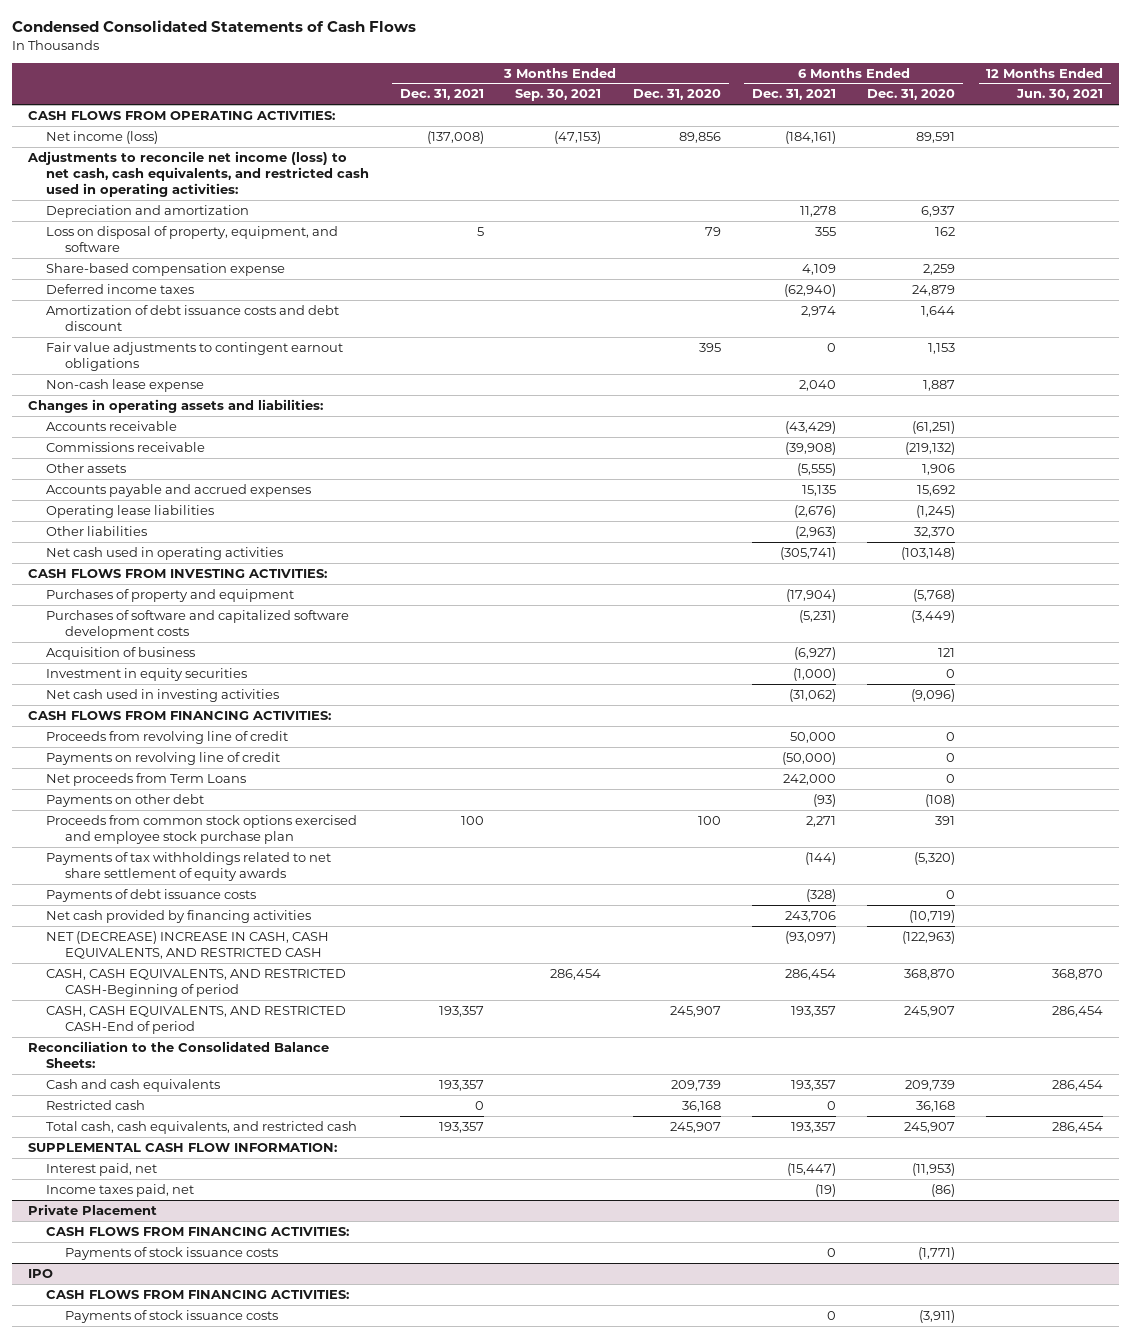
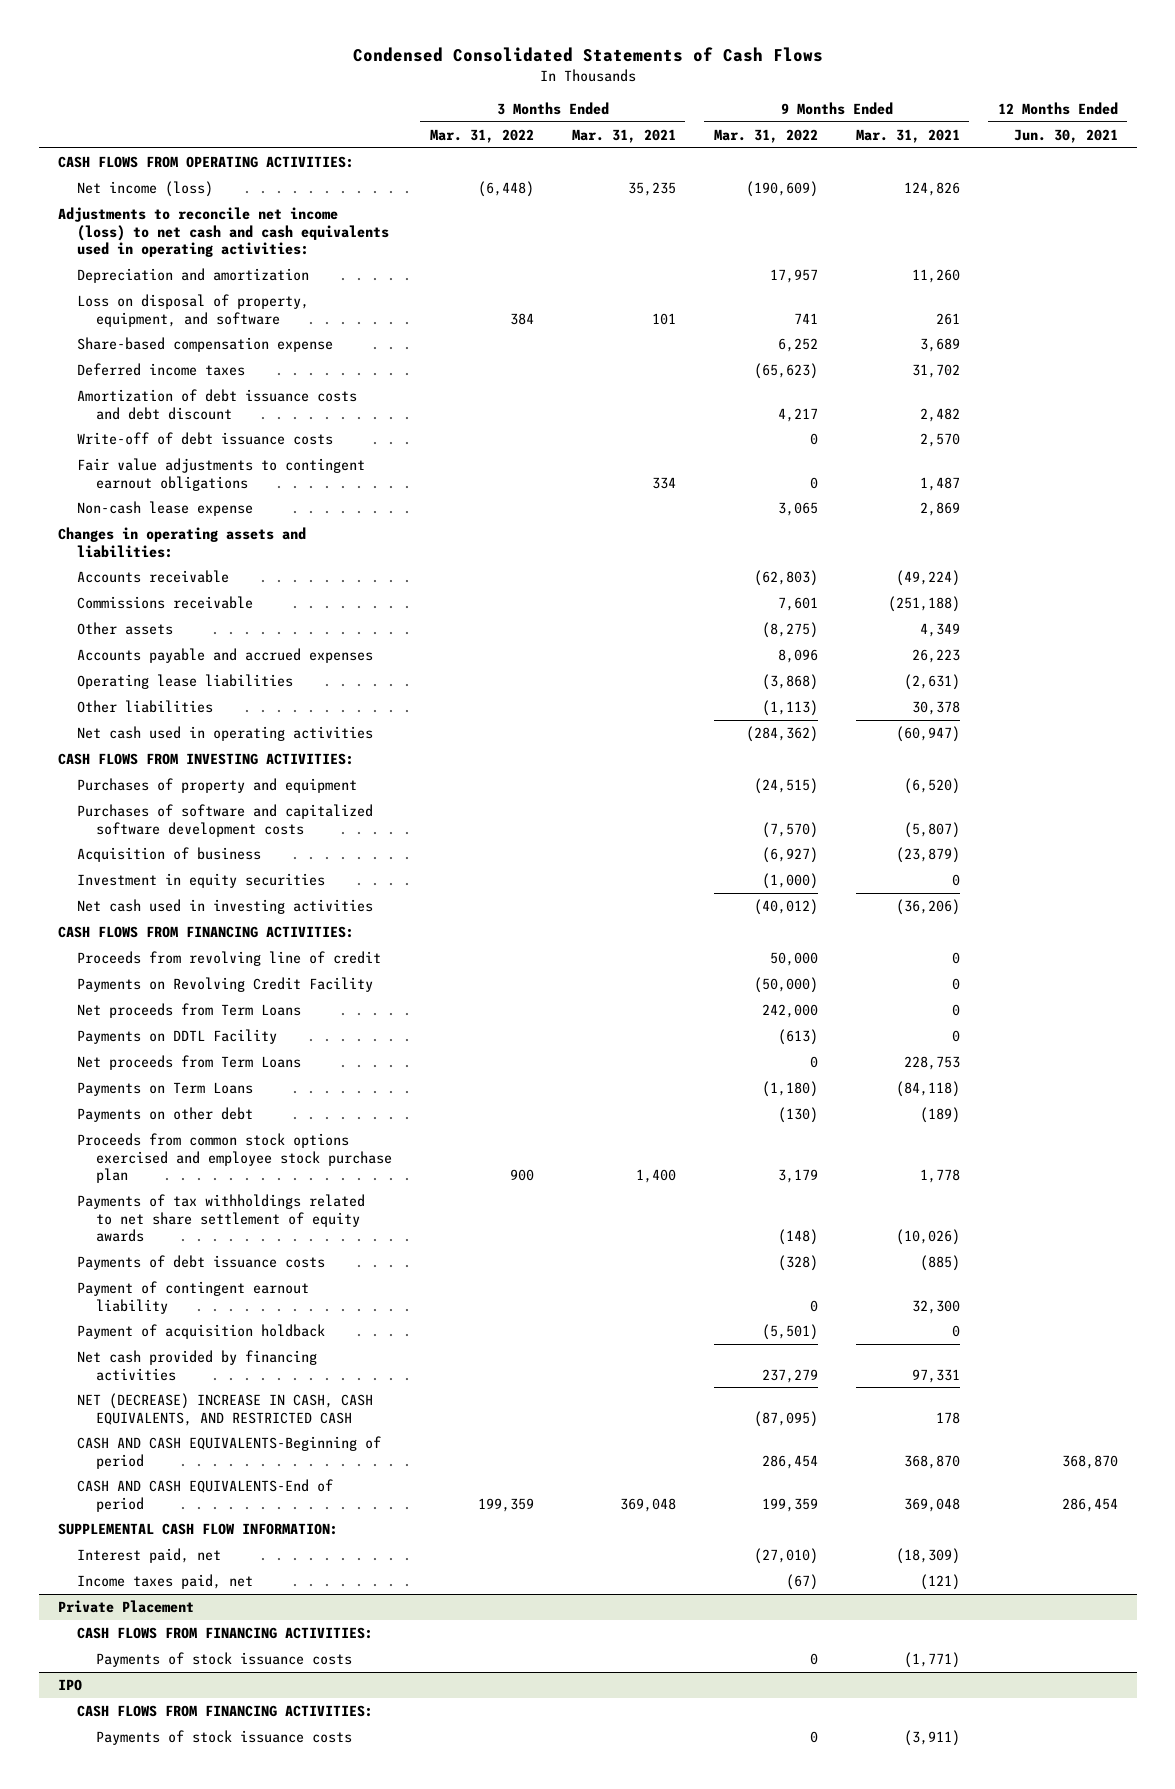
- | 3 Months Ended Dec. 31, 2021 | 3 Months Ended Sep. 30, 2021 | 3 Months Ended Dec. 31, 2020 | 6 Months Ended Dec. 31, 2021 | 6 Months Ended Dec. 31, 2020 | 12 Months Ended Jun. 30, 2021
+ | 3 Months Ended Mar. 31, 2022 | 3 Months Ended Mar. 31, 2021 | 9 Months Ended Mar. 31, 2022 | 9 Months Ended Mar. 31, 2021 | 12 Months Ended Jun. 30, 2021
- Adjustments to reconcile net income (loss) to net cash, cash equivalents, and restricted cash used in operating activities:
+ Adjustments to reconcile net income (loss) to net cash and cash equivalents used in operating activities:
+ Write-off of debt issuance costs | | | 0 | 2,570 |
- Payments on revolving line of credit | | | | (50,000) | 0 |
+ Payments on Revolving Credit Facility | | | (50,000) | 0 |
+ Payments on DDTL Facility | | | (613) | 0 |
+ Net proceeds from Term Loans | | | 0 | 228,753 |
+ Payments on Term Loans | | | (1,180) | (84,118) |
+ Payment of contingent earnout liability | | | 0 | 32,300 |
+ Payment of acquisition holdback | | | (5,501) | 0 |
- CASH, CASH EQUIVALENTS, AND RESTRICTED CASH-Beginning of period | | 286,454 | | 286,454 | 368,870 | 368,870
- CASH, CASH EQUIVALENTS, AND RESTRICTED CASH-End of period | 193,357 | | 245,907 | 193,357 | 245,907 | 286,454
- Reconciliation to the Consolidated Balance Sheets:
- Cash and cash equivalents | 193,357 | | 209,739 | 193,357 | 209,739 | 286,454
- Restricted cash | 0 | | 36,168 | 0 | 36,168 |
- Total cash, cash equivalents, and restricted cash | 193,357 | | 245,907 | 193,357 | 245,907 | 286,454
+ CASH AND CASH EQUIVALENTS-Beginning of period | | | 286,454 | 368,870 | 368,870
+ CASH AND CASH EQUIVALENTS-End of period | 199,359 | 369,048 | 199,359 | 369,048 | 286,454

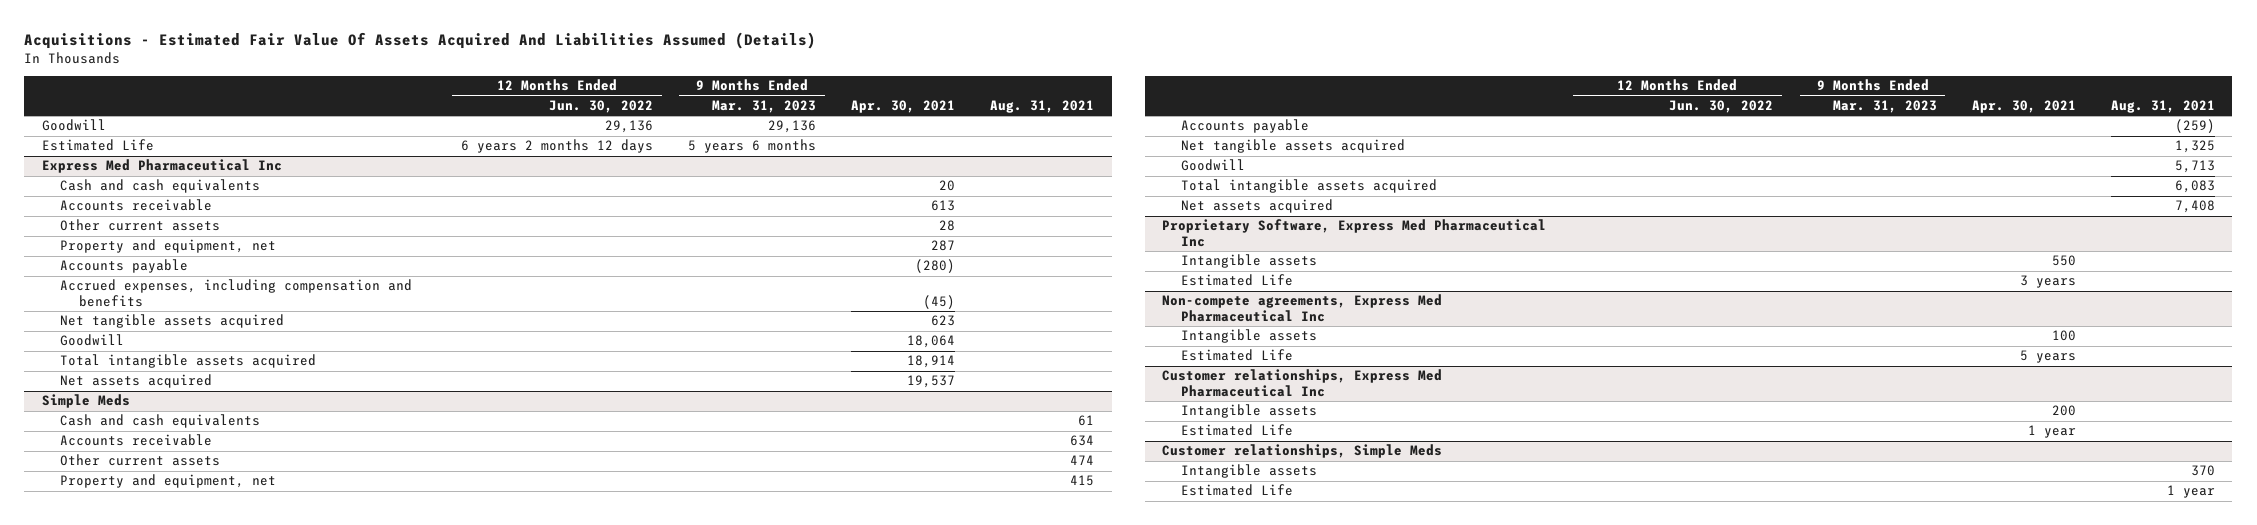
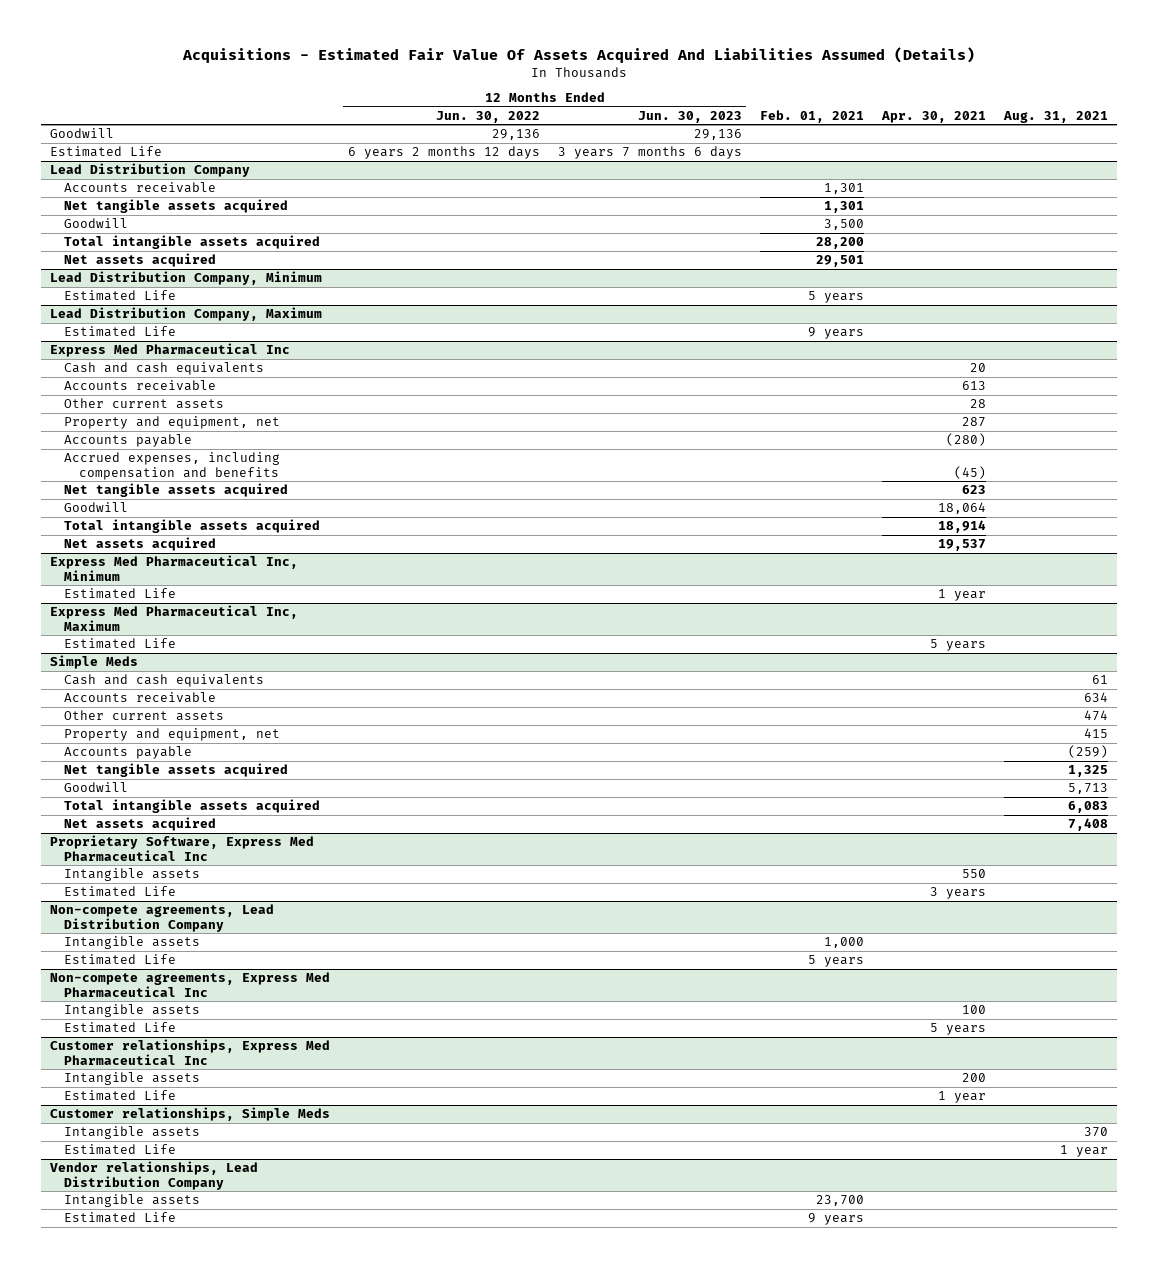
- | 12 Months Ended Jun. 30, 2022 | 9 Months Ended Mar. 31, 2023 | Apr. 30, 2021 | Aug. 31, 2021
+ | 12 Months Ended Jun. 30, 2022 | 12 Months Ended Jun. 30, 2023 | Feb. 01, 2021 | Apr. 30, 2021 | Aug. 31, 2021
+ Lead Distribution Company
+ Accounts receivable | | | 1,301 | |
+ Net tangible assets acquired | | | 1,301 | |
+ Goodwill | | | 3,500 | |
+ Total intangible assets acquired | | | 28,200 | |
+ Net assets acquired | | | 29,501 | |
+ Lead Distribution Company, Minimum
+ Estimated Life | | | 5 years | |
+ Lead Distribution Company, Maximum
+ Estimated Life | | | 9 years | |
+ Express Med Pharmaceutical Inc, Minimum
+ Estimated Life | | | | 1 year |
+ Express Med Pharmaceutical Inc, Maximum
+ Estimated Life | | | | 5 years |
+ Non-compete agreements, Lead Distribution Company
+ Intangible assets | | | 1,000 | |
+ Estimated Life | | | 5 years | |
+ Vendor relationships, Lead Distribution Company
+ Intangible assets | | | 23,700 | |
+ Estimated Life | | | 9 years | |

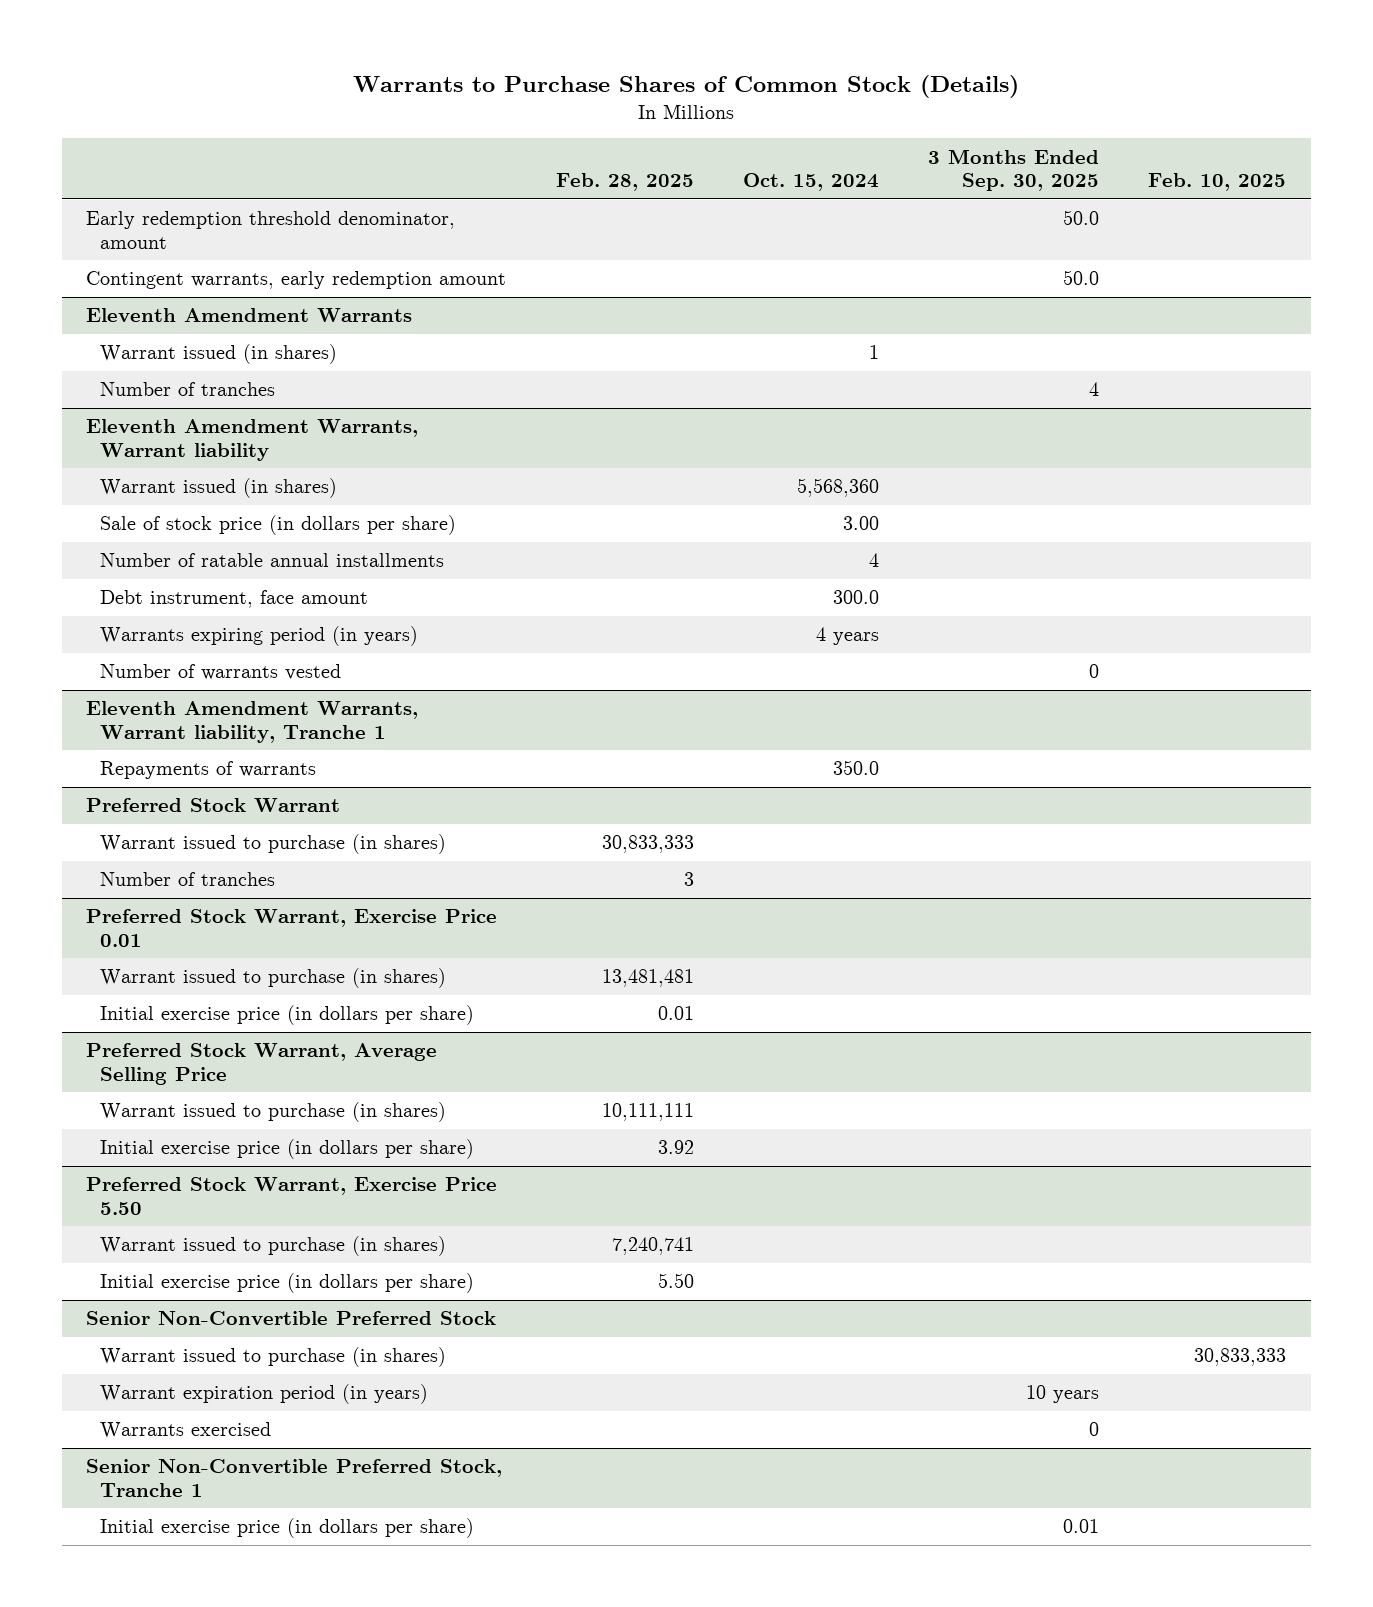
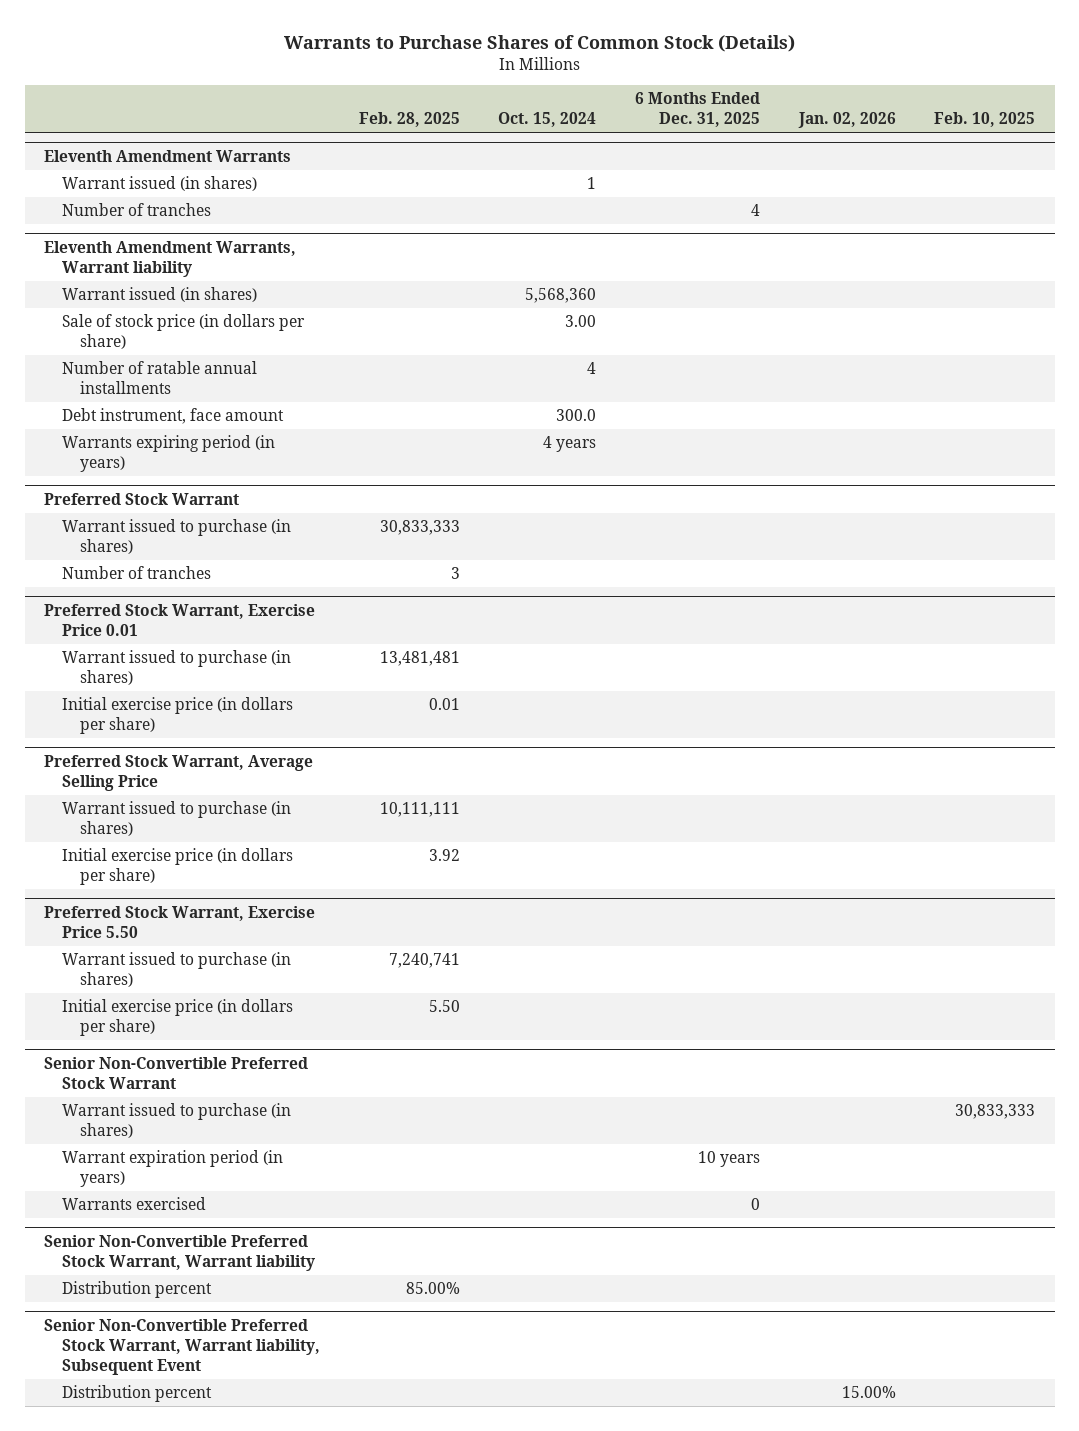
- | Feb. 28, 2025 | Oct. 15, 2024 | 3 Months Ended Sep. 30, 2025 | Feb. 10, 2025
+ | Feb. 28, 2025 | Oct. 15, 2024 | 6 Months Ended Dec. 31, 2025 | Jan. 02, 2026 | Feb. 10, 2025
- Early redemption threshold denominator, amount | | | 50.0 |
- Contingent warrants, early redemption amount | | | 50.0 |
@ Eleventh Amendment Warrants, Warrant liability
- Number of warrants vested | | | 0 |
- Eleventh Amendment Warrants, Warrant liability, Tranche 1
- Repayments of warrants | | 350.0 | |
- Senior Non-Convertible Preferred Stock
+ Senior Non-Convertible Preferred Stock Warrant
- Senior Non-Convertible Preferred Stock, Tranche 1
- Initial exercise price (in dollars per share) | | | 0.01 |
+ Senior Non-Convertible Preferred Stock Warrant, Warrant liability
+ Distribution percent | 85.00% | | | |
+ Senior Non-Convertible Preferred Stock Warrant, Warrant liability, Subsequent Event
+ Distribution percent | | | | 15.00% |

